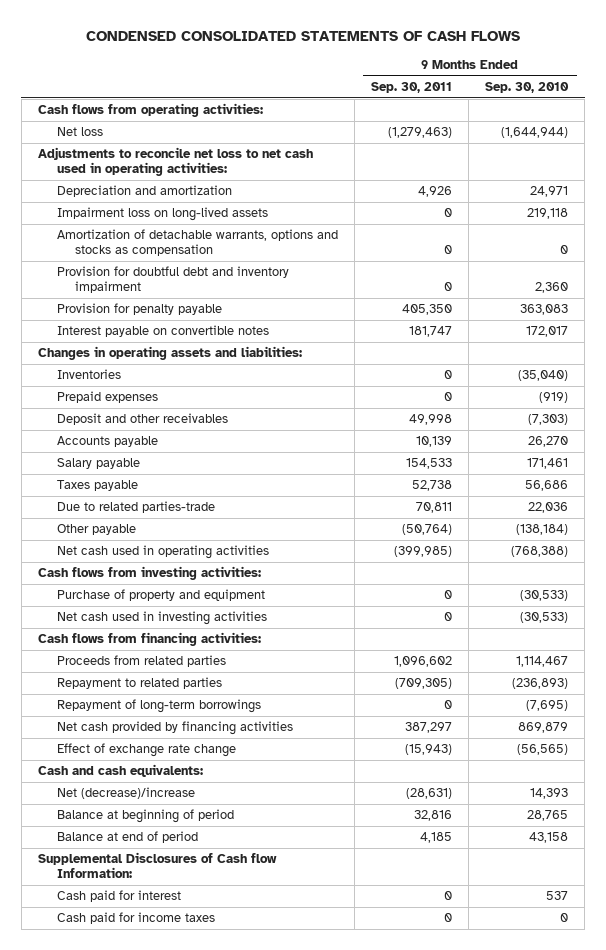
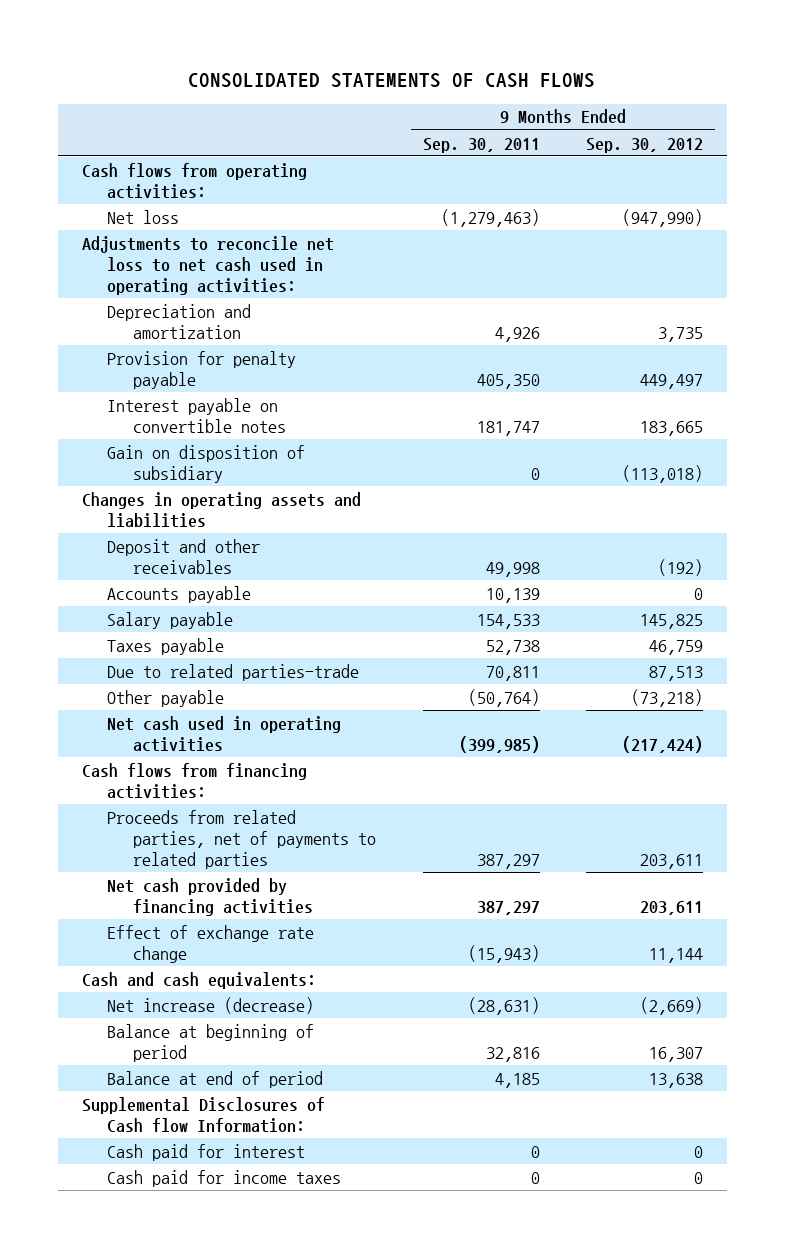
- CONDENSED CONSOLIDATED STATEMENTS OF CASH FLOWS
+ CONSOLIDATED STATEMENTS OF CASH FLOWS
- | 9 Months Ended Sep. 30, 2011 | 9 Months Ended Sep. 30, 2010
+ | 9 Months Ended Sep. 30, 2011 | 9 Months Ended Sep. 30, 2012
- Impairment loss on long-lived assets | 0 | 219,118
- Amortization of detachable warrants, options and stocks as compensation | 0 | 0
- Provision for doubtful debt and inventory impairment | 0 | 2,360
- Changes in operating assets and liabilities:
- Inventories | 0 | (35,040)
- Prepaid expenses | 0 | (919)
+ Gain on disposition of subsidiary | 0 | (113,018)
+ Changes in operating assets and liabilities
- Cash flows from investing activities:
- Purchase of property and equipment | 0 | (30,533)
- Net cash used in investing activities | 0 | (30,533)
- Proceeds from related parties | 1,096,602 | 1,114,467
- Repayment to related parties | (709,305) | (236,893)
- Repayment of long-term borrowings | 0 | (7,695)
+ Proceeds from related parties, net of payments to related parties | 387,297 | 203,611
- Net (decrease)/increase | (28,631) | 14,393
+ Net increase (decrease) | (28,631) | (2,669)

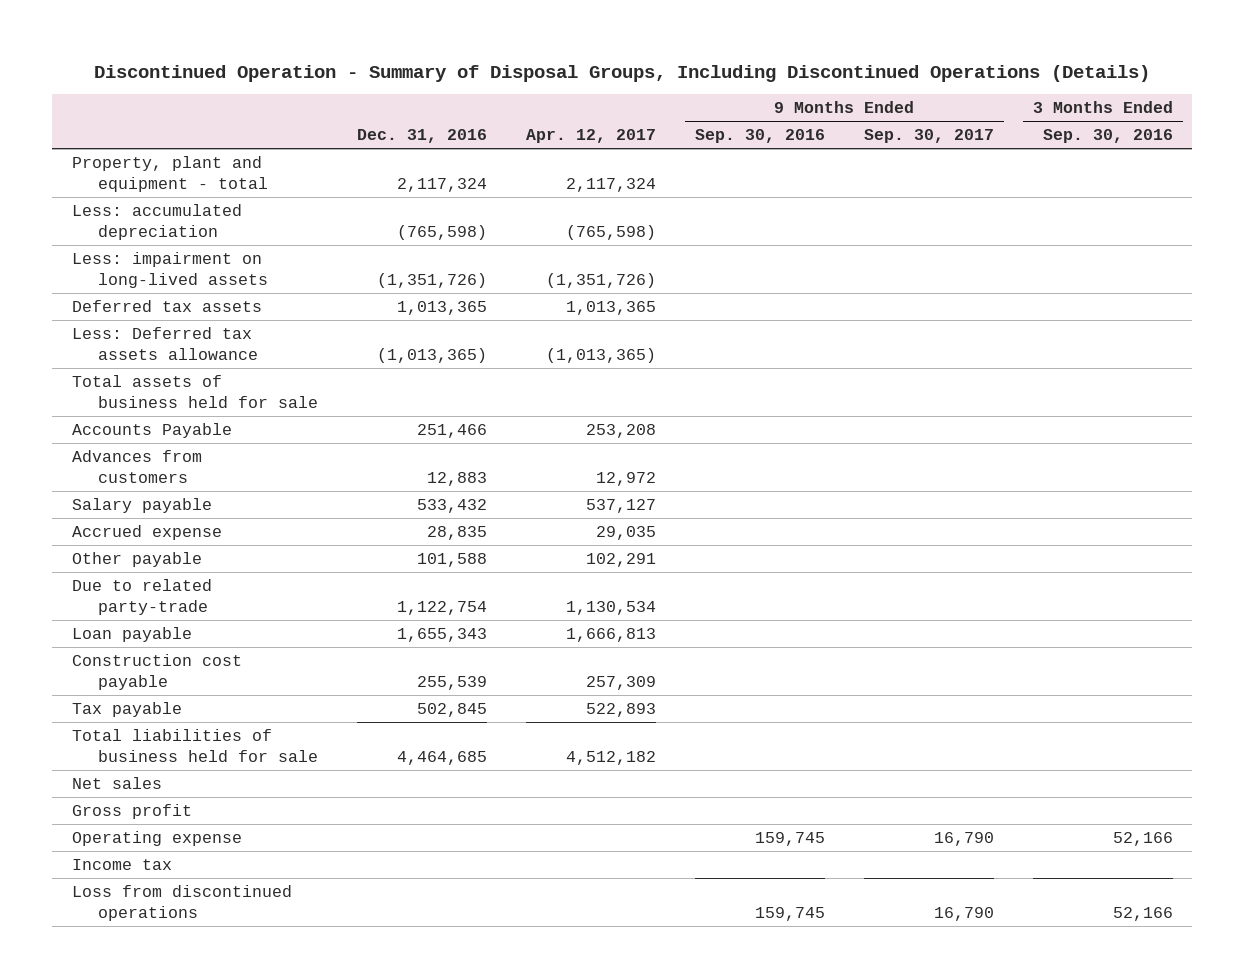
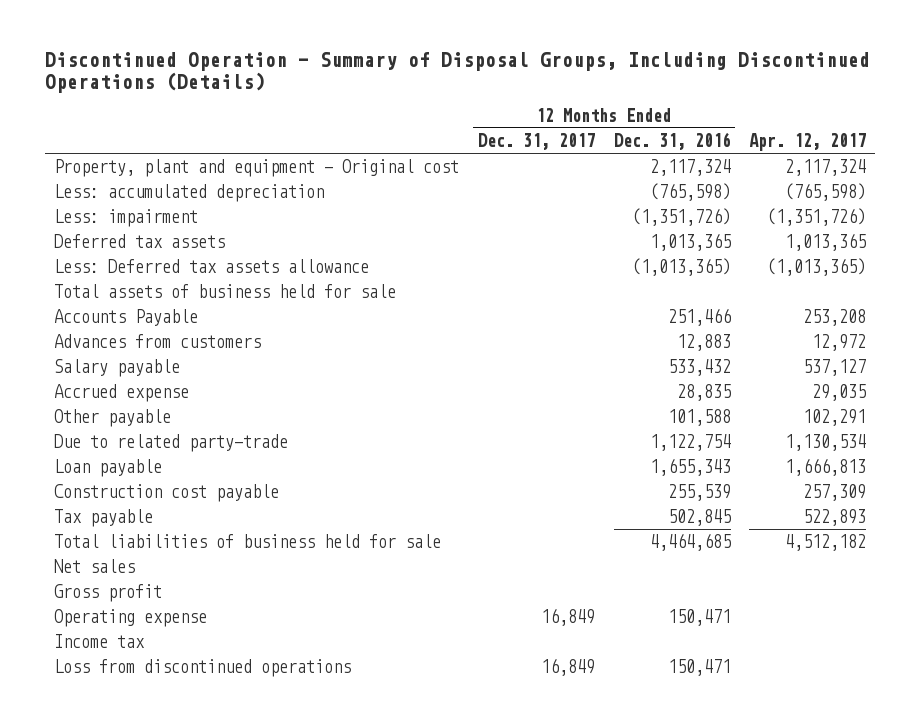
- | Dec. 31, 2016 | Apr. 12, 2017 | 9 Months Ended Sep. 30, 2016 | 9 Months Ended Sep. 30, 2017 | 3 Months Ended Sep. 30, 2016
+ | 12 Months Ended Dec. 31, 2017 | 12 Months Ended Dec. 31, 2016 | Apr. 12, 2017
- Property, plant and equipment - total | 2,117,324 | 2,117,324 | | |
+ Property, plant and equipment - Original cost | | 2,117,324 | 2,117,324
- Less: impairment on long-lived assets | (1,351,726) | (1,351,726) | | |
+ Less: impairment | | (1,351,726) | (1,351,726)

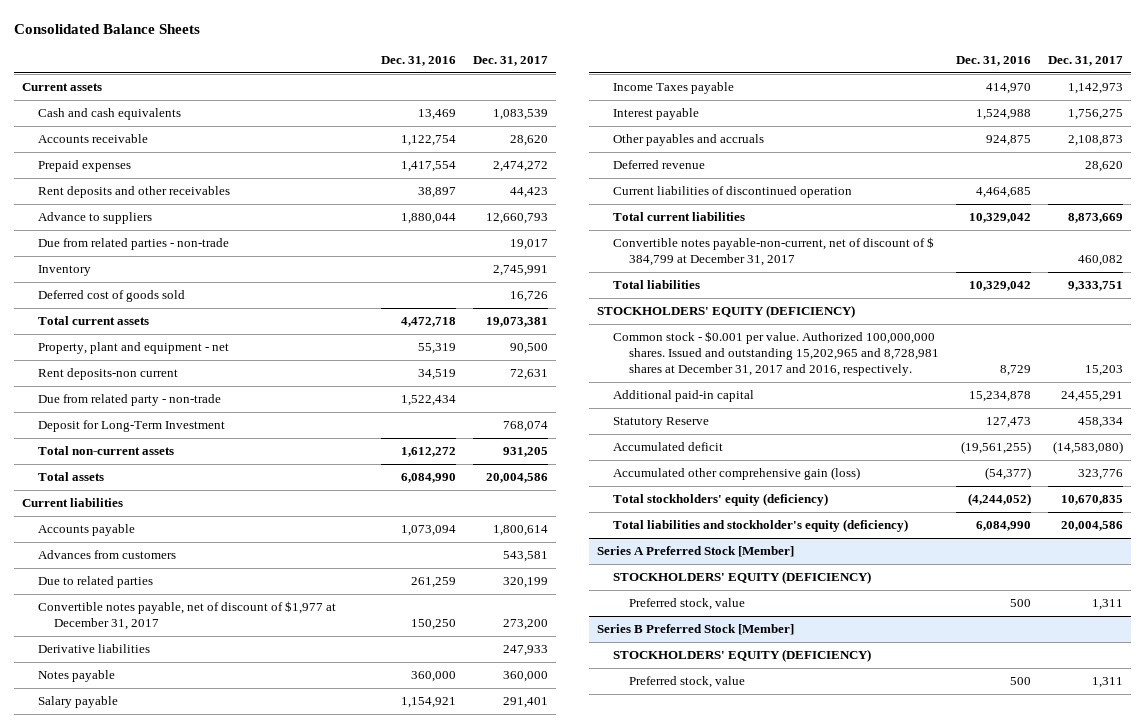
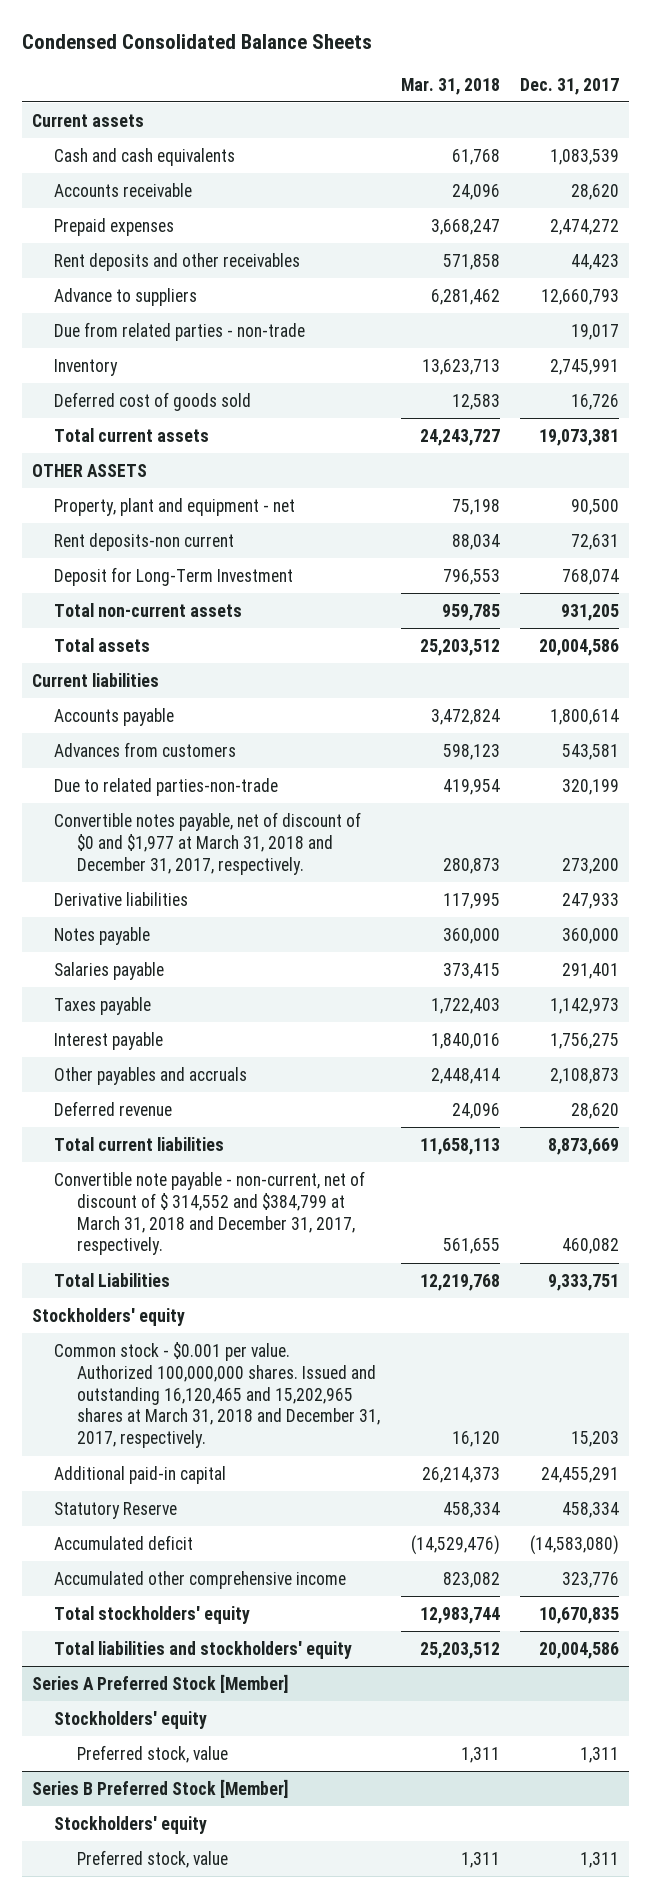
- Consolidated Balance Sheets
+ Condensed Consolidated Balance Sheets
- | Dec. 31, 2016 | Dec. 31, 2017
+ | Mar. 31, 2018 | Dec. 31, 2017
+ OTHER ASSETS
- Due from related party - non-trade | 1,522,434 |
- Due to related parties | 261,259 | 320,199
- Convertible notes payable, net of discount of $1,977 at December 31, 2017 | 150,250 | 273,200
+ Due to related parties-non-trade | 419,954 | 320,199
+ Convertible notes payable, net of discount of $0 and $1,977 at March 31, 2018 and December 31, 2017, respectively. | 280,873 | 273,200
- Salary payable | 1,154,921 | 291,401
- Income Taxes payable | 414,970 | 1,142,973
+ Salaries payable | 373,415 | 291,401
+ Taxes payable | 1,722,403 | 1,142,973
- Current liabilities of discontinued operation | 4,464,685 |
- Convertible notes payable-non-current, net of discount of $ 384,799 at December 31, 2017 | | 460,082
- Total liabilities | 10,329,042 | 9,333,751
- STOCKHOLDERS' EQUITY (DEFICIENCY)
- Common stock - $0.001 per value. Authorized 100,000,000 shares. Issued and outstanding 15,202,965 and 8,728,981 shares at December 31, 2017 and 2016, respectively. | 8,729 | 15,203
+ Convertible note payable - non-current, net of discount of $ 314,552 and $384,799 at March 31, 2018 and December 31, 2017, respectively. | 561,655 | 460,082
+ Total Liabilities | 12,219,768 | 9,333,751
+ Stockholders' equity
+ Common stock - $0.001 per value. Authorized 100,000,000 shares. Issued and outstanding 16,120,465 and 15,202,965 shares at March 31, 2018 and December 31, 2017, respectively. | 16,120 | 15,203
- Accumulated other comprehensive gain (loss) | (54,377) | 323,776
- Total stockholders' equity (deficiency) | (4,244,052) | 10,670,835
- Total liabilities and stockholder's equity (deficiency) | 6,084,990 | 20,004,586
+ Accumulated other comprehensive income | 823,082 | 323,776
+ Total stockholders' equity | 12,983,744 | 10,670,835
+ Total liabilities and stockholders' equity | 25,203,512 | 20,004,586
@ Series A Preferred Stock [Member]
- STOCKHOLDERS' EQUITY (DEFICIENCY)
+ Stockholders' equity
@ Series B Preferred Stock [Member]
- STOCKHOLDERS' EQUITY (DEFICIENCY)
+ Stockholders' equity

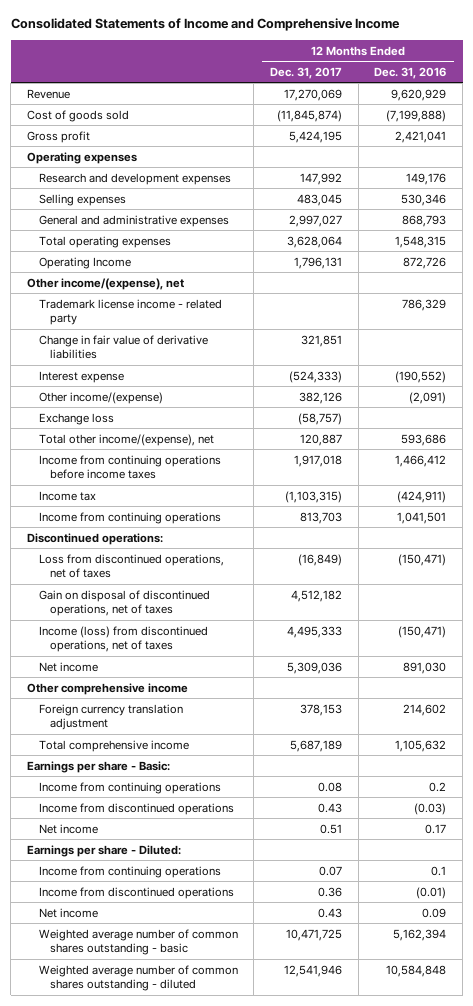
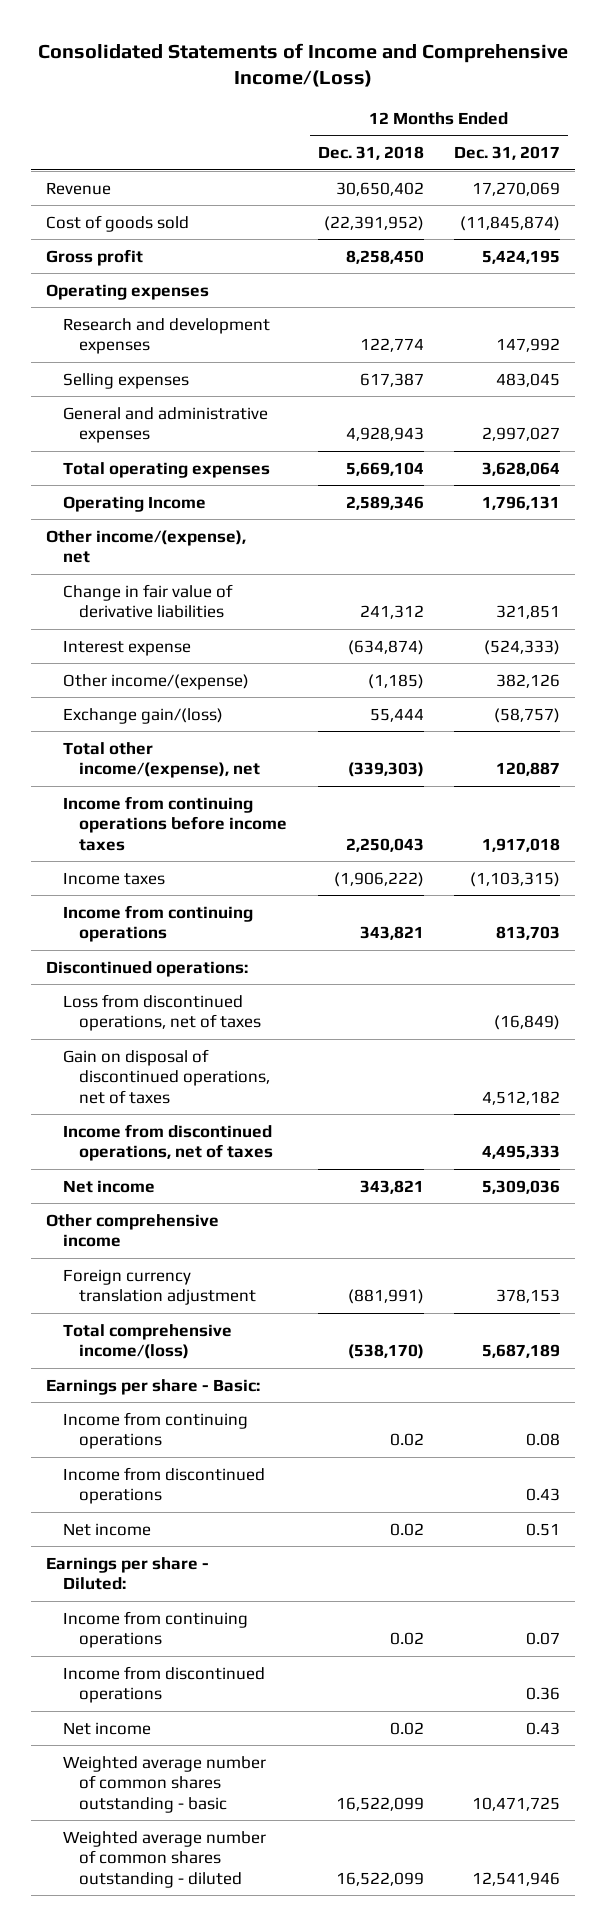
- Consolidated Statements of Income and Comprehensive Income
+ Consolidated Statements of Income and Comprehensive Income/(Loss)
- | 12 Months Ended Dec. 31, 2017 | 12 Months Ended Dec. 31, 2016
+ | 12 Months Ended Dec. 31, 2018 | 12 Months Ended Dec. 31, 2017
- Trademark license income - related party | | 786,329
- Exchange loss | (58,757) |
+ Exchange gain/(loss) | 55,444 | (58,757)
- Income tax | (1,103,315) | (424,911)
+ Income taxes | (1,906,222) | (1,103,315)
- Income (loss) from discontinued operations, net of taxes | 4,495,333 | (150,471)
+ Income from discontinued operations, net of taxes | | 4,495,333
- Total comprehensive income | 5,687,189 | 1,105,632
+ Total comprehensive income/(loss) | (538,170) | 5,687,189

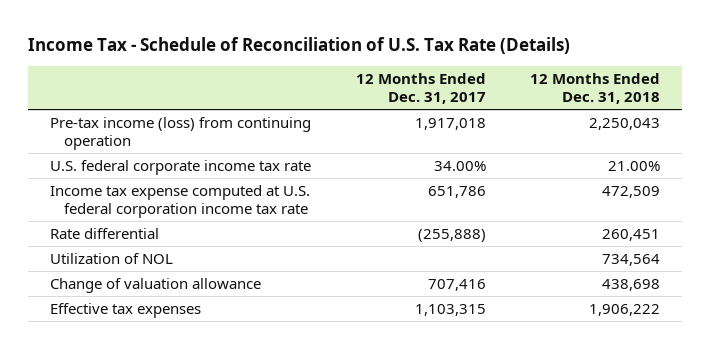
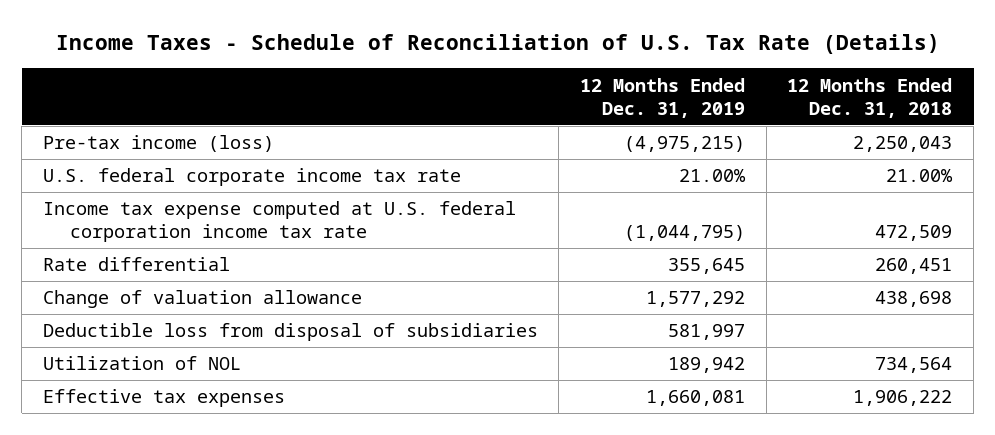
- Income Tax - Schedule of Reconciliation of U.S. Tax Rate (Details)
+ Income Taxes - Schedule of Reconciliation of U.S. Tax Rate (Details)
- | 12 Months Ended Dec. 31, 2017 | 12 Months Ended Dec. 31, 2018
+ | 12 Months Ended Dec. 31, 2019 | 12 Months Ended Dec. 31, 2018
- Pre-tax income (loss) from continuing operation | 1,917,018 | 2,250,043
+ Pre-tax income (loss) | (4,975,215) | 2,250,043
+ Deductible loss from disposal of subsidiaries | 581,997 |
moved down: Utilization of NOL | 189,942 | 734,564

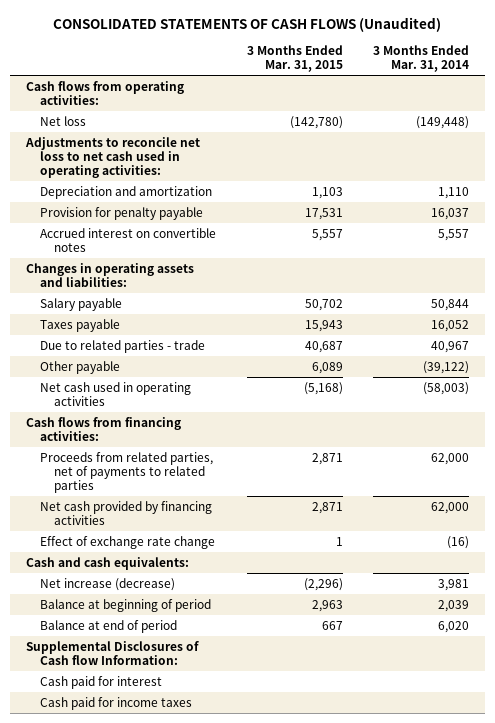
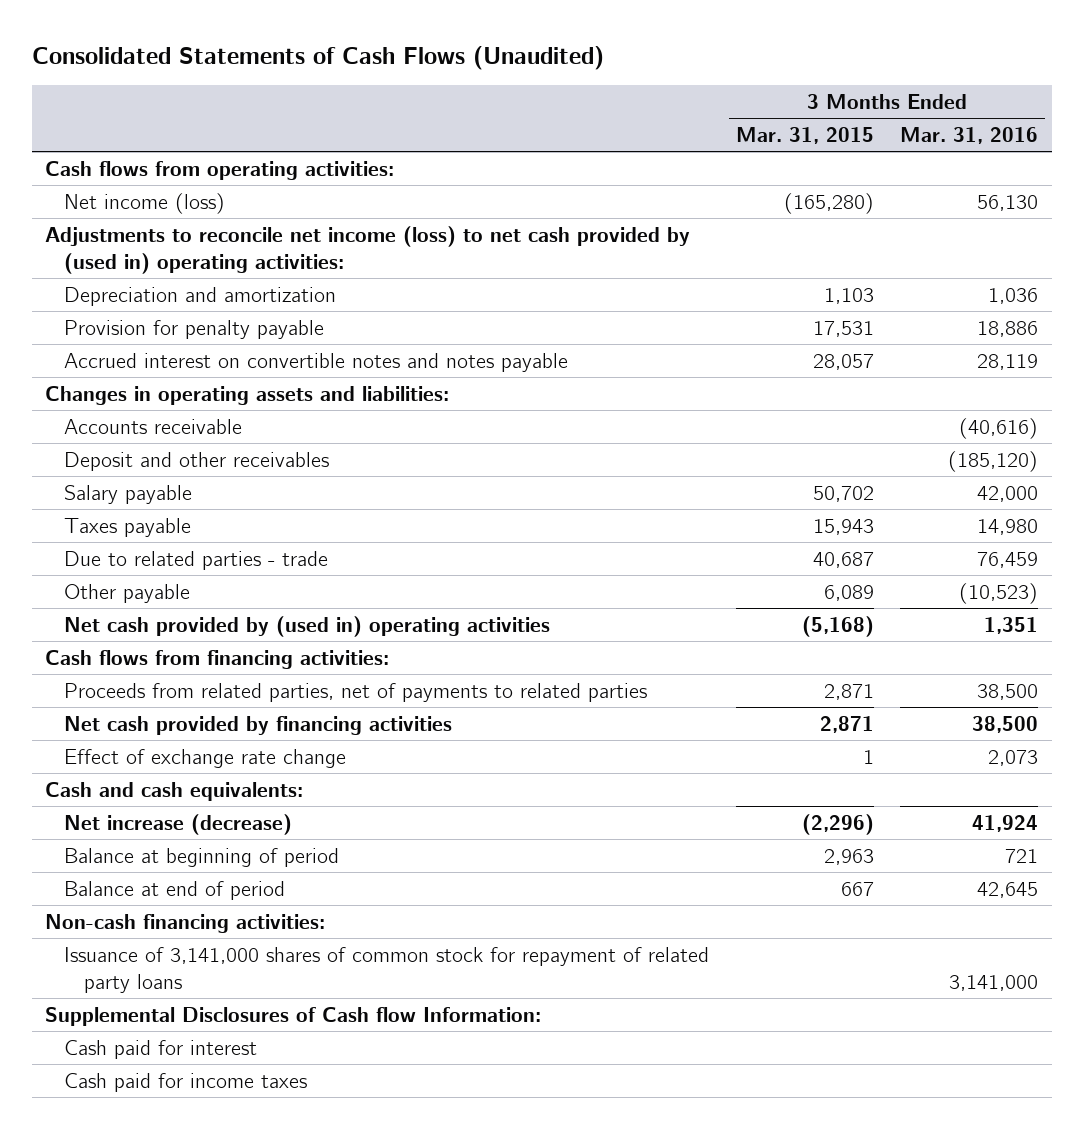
- CONSOLIDATED STATEMENTS OF CASH FLOWS (Unaudited)
+ Consolidated Statements of Cash Flows (Unaudited)
- | 3 Months Ended Mar. 31, 2015 | 3 Months Ended Mar. 31, 2014
+ | 3 Months Ended Mar. 31, 2015 | 3 Months Ended Mar. 31, 2016
- Net loss | (142,780) | (149,448)
- Adjustments to reconcile net loss to net cash used in operating activities:
+ Net income (loss) | (165,280) | 56,130
+ Adjustments to reconcile net income (loss) to net cash provided by (used in) operating activities:
- Accrued interest on convertible notes | 5,557 | 5,557
+ Accrued interest on convertible notes and notes payable | 28,057 | 28,119
+ Accounts receivable | | (40,616)
+ Deposit and other receivables | | (185,120)
- Net cash used in operating activities | (5,168) | (58,003)
+ Net cash provided by (used in) operating activities | (5,168) | 1,351
+ Non-cash financing activities:
+ Issuance of 3,141,000 shares of common stock for repayment of related party loans | | 3,141,000

